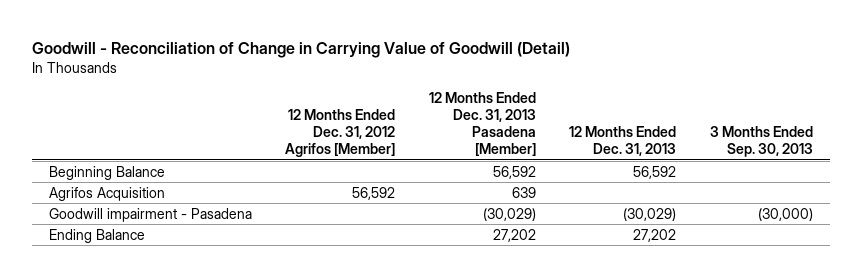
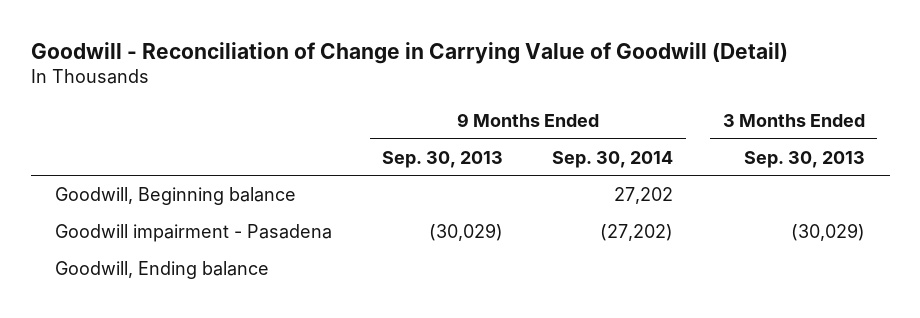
- | 12 Months Ended Dec. 31, 2012 Agrifos [Member] | 12 Months Ended Dec. 31, 2013 Pasadena [Member] | 12 Months Ended Dec. 31, 2013 | 3 Months Ended Sep. 30, 2013
+ | 9 Months Ended Sep. 30, 2013 | 9 Months Ended Sep. 30, 2014 | 3 Months Ended Sep. 30, 2013
- Beginning Balance | | 56,592 | 56,592 |
- Agrifos Acquisition | 56,592 | 639 | |
- Goodwill impairment - Pasadena | | (30,029) | (30,029) | (30,000)
- Ending Balance | | 27,202 | 27,202 |
+ Goodwill, Beginning balance | | 27,202 |
+ Goodwill impairment - Pasadena | (30,029) | (27,202) | (30,029)
+ Goodwill, Ending balance

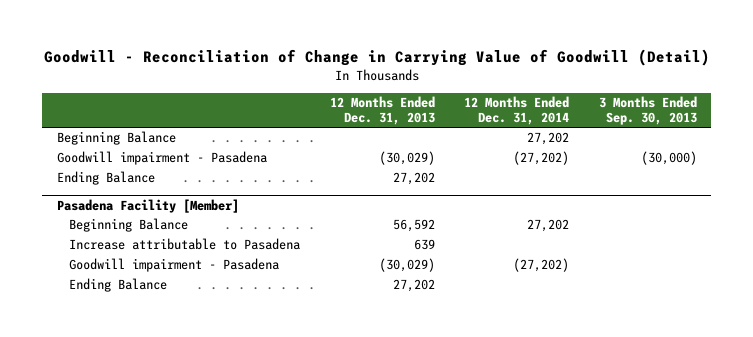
- | 9 Months Ended Sep. 30, 2013 | 9 Months Ended Sep. 30, 2014 | 3 Months Ended Sep. 30, 2013
+ | 12 Months Ended Dec. 31, 2013 | 12 Months Ended Dec. 31, 2014 | 3 Months Ended Sep. 30, 2013
- Goodwill, Beginning balance | | 27,202 |
- Goodwill impairment - Pasadena | (30,029) | (27,202) | (30,029)
- Goodwill, Ending balance
+ Beginning Balance | | 27,202 |
+ Goodwill impairment - Pasadena | (30,029) | (27,202) | (30,000)
+ Ending Balance | 27,202 | |
+ Pasadena Facility [Member]
+ Beginning Balance | 56,592 | 27,202 |
+ Increase attributable to Pasadena | 639 | |
+ Goodwill impairment - Pasadena | (30,029) | (27,202) |
+ Ending Balance | 27,202 | |

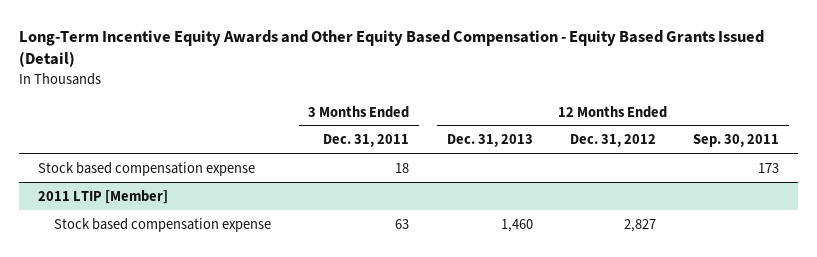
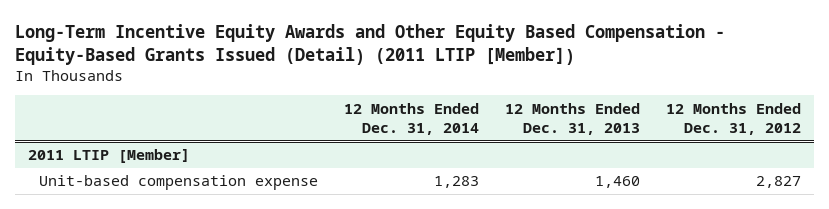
- Long-Term Incentive Equity Awards and Other Equity Based Compensation - Equity Based Grants Issued (Detail)
+ Long-Term Incentive Equity Awards and Other Equity Based Compensation - Equity-Based Grants Issued (Detail) (2011 LTIP [Member])
- | 3 Months Ended Dec. 31, 2011 | 12 Months Ended Dec. 31, 2013 | 12 Months Ended Dec. 31, 2012 | 12 Months Ended Sep. 30, 2011
+ | 12 Months Ended Dec. 31, 2014 | 12 Months Ended Dec. 31, 2013 | 12 Months Ended Dec. 31, 2012
- Stock based compensation expense | 18 | | | 173
@ 2011 LTIP [Member]
- Stock based compensation expense | 63 | 1,460 | 2,827 |
+ Unit-based compensation expense | 1,283 | 1,460 | 2,827

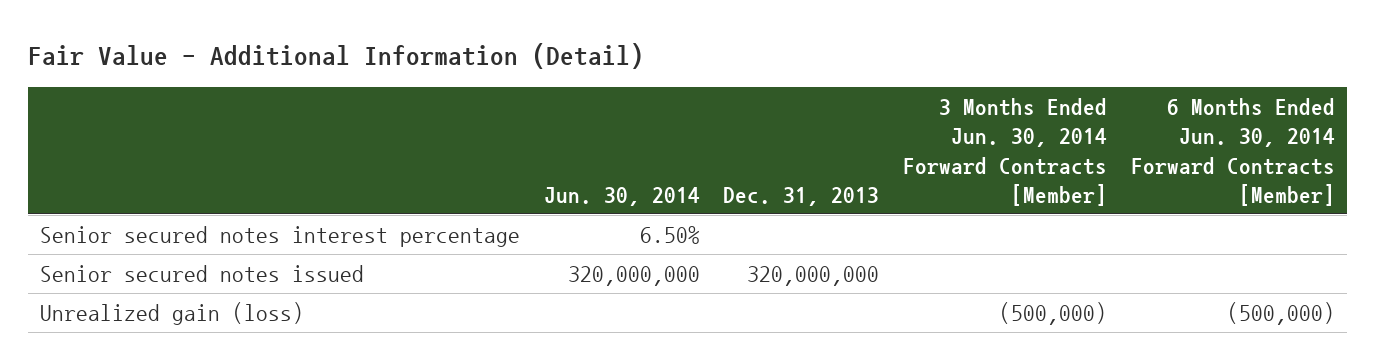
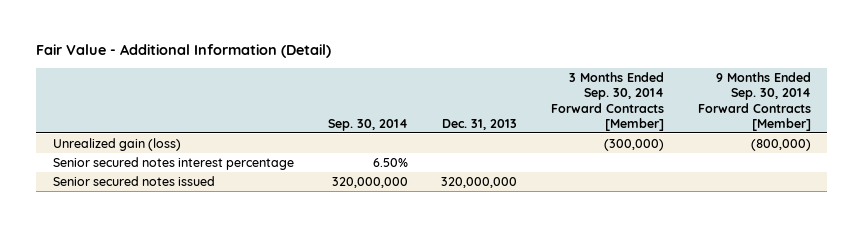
- | Jun. 30, 2014 | Dec. 31, 2013 | 3 Months Ended Jun. 30, 2014 Forward Contracts [Member] | 6 Months Ended Jun. 30, 2014 Forward Contracts [Member]
+ | Sep. 30, 2014 | Dec. 31, 2013 | 3 Months Ended Sep. 30, 2014 Forward Contracts [Member] | 9 Months Ended Sep. 30, 2014 Forward Contracts [Member]
moved up: Unrealized gain (loss) | | | (300,000) | (800,000)

